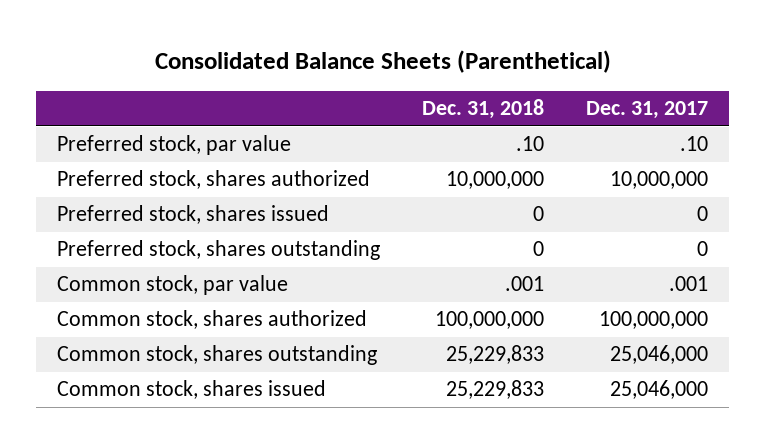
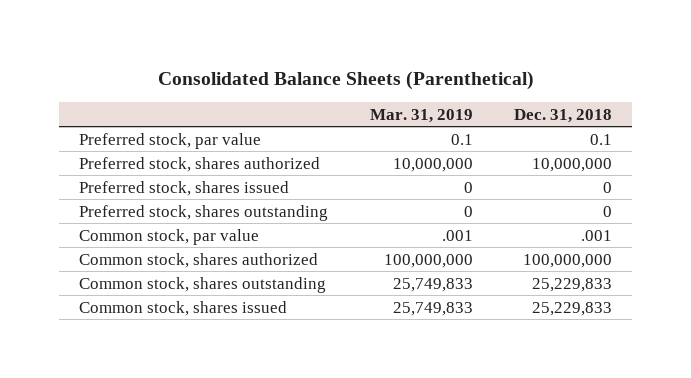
- | Dec. 31, 2018 | Dec. 31, 2017
+ | Mar. 31, 2019 | Dec. 31, 2018
- Preferred stock, par value | .10 | .10
+ Preferred stock, par value | 0.1 | 0.1

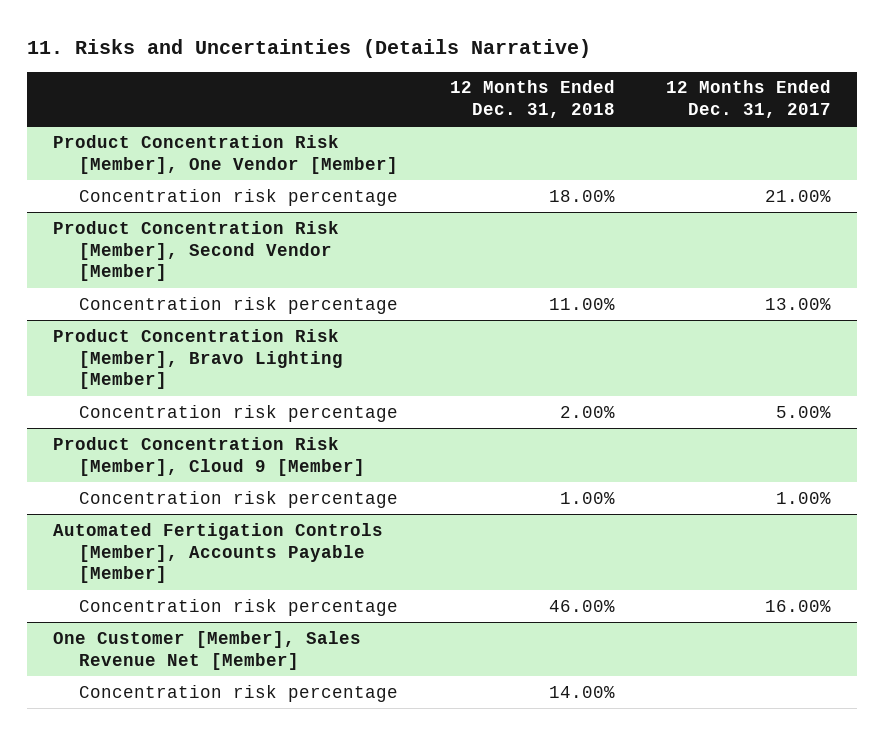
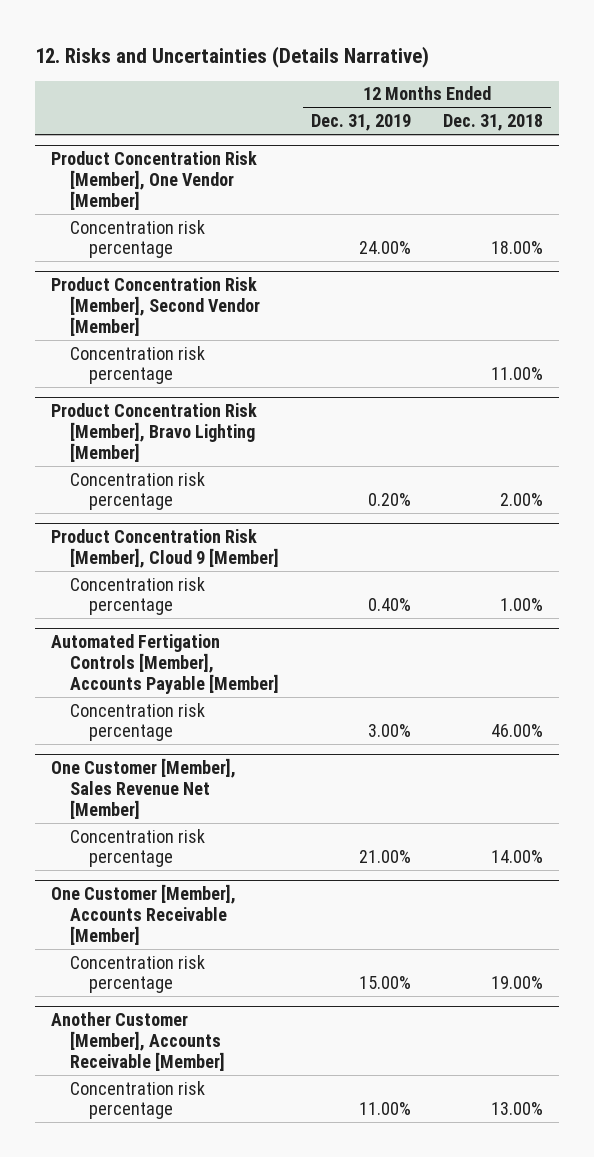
- 11. Risks and Uncertainties (Details Narrative)
+ 12. Risks and Uncertainties (Details Narrative)
- | 12 Months Ended Dec. 31, 2018 | 12 Months Ended Dec. 31, 2017
+ | 12 Months Ended Dec. 31, 2019 | 12 Months Ended Dec. 31, 2018
+ One Customer [Member], Accounts Receivable [Member]
+ Concentration risk percentage | 15.00% | 19.00%
+ Another Customer [Member], Accounts Receivable [Member]
+ Concentration risk percentage | 11.00% | 13.00%

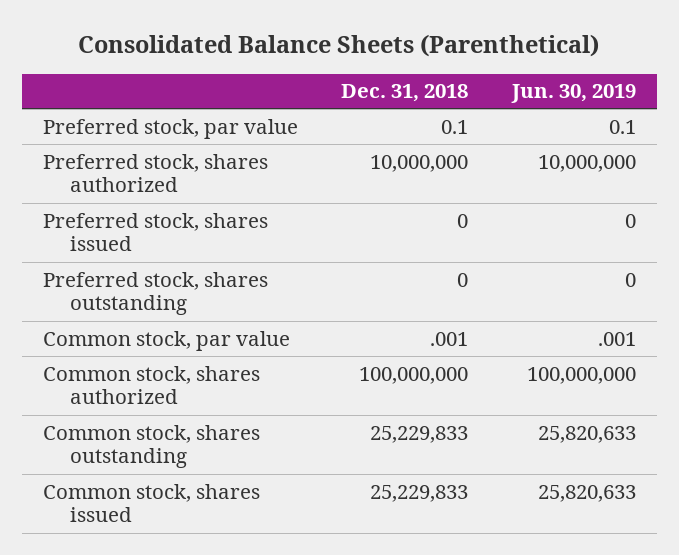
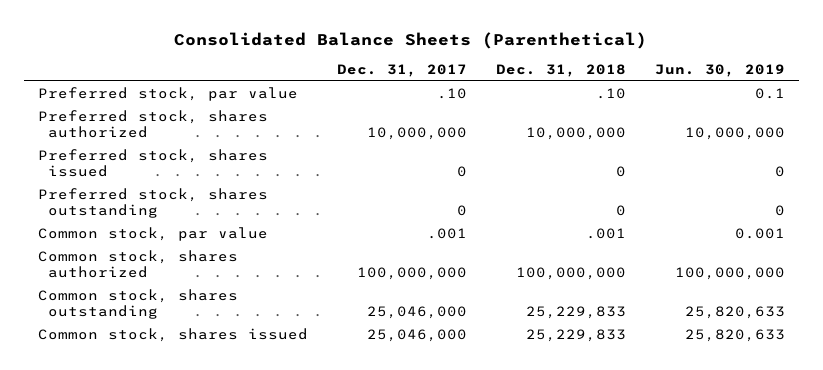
- | Dec. 31, 2018 | Jun. 30, 2019
+ | Dec. 31, 2017 | Dec. 31, 2018 | Jun. 30, 2019
- Preferred stock, par value | 0.1 | 0.1
+ Preferred stock, par value | .10 | .10 | 0.1
- Common stock, par value | .001 | .001
+ Common stock, par value | .001 | .001 | 0.001

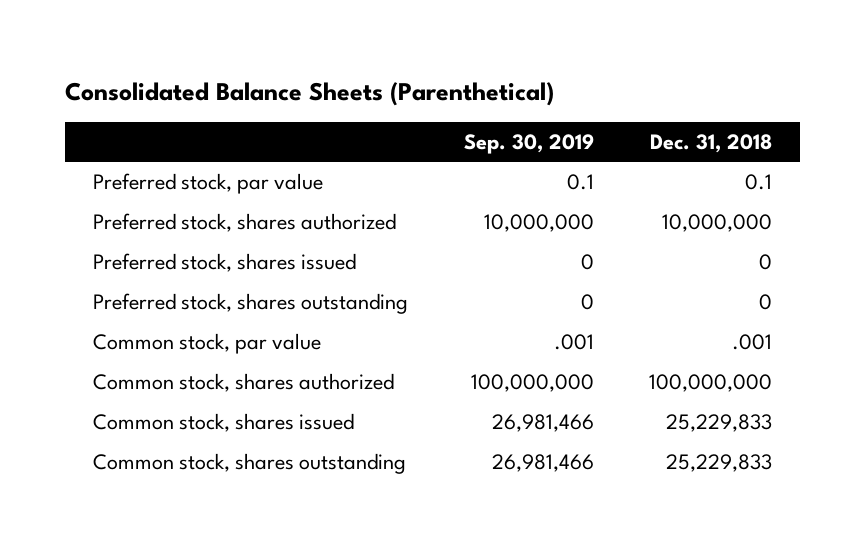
- | Dec. 31, 2017 | Dec. 31, 2018 | Jun. 30, 2019
+ | Sep. 30, 2019 | Dec. 31, 2018
- Preferred stock, par value | .10 | .10 | 0.1
+ Preferred stock, par value | 0.1 | 0.1
moved down: Common stock, shares outstanding | 26,981,466 | 25,229,833

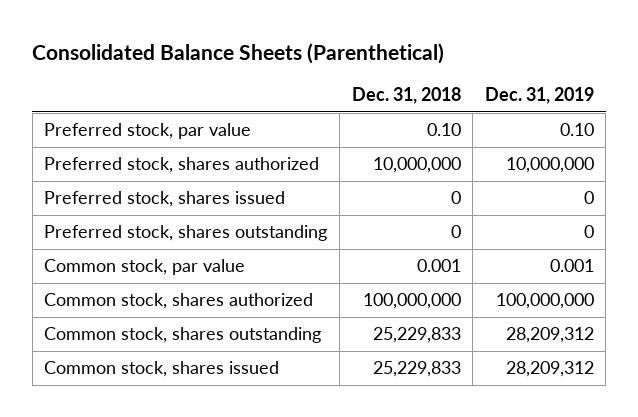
- | Sep. 30, 2019 | Dec. 31, 2018
+ | Dec. 31, 2018 | Dec. 31, 2019
- Preferred stock, par value | 0.1 | 0.1
+ Preferred stock, par value | 0.10 | 0.10
- Common stock, par value | .001 | .001
+ Common stock, par value | 0.001 | 0.001
moved down: Common stock, shares issued | 25,229,833 | 28,209,312

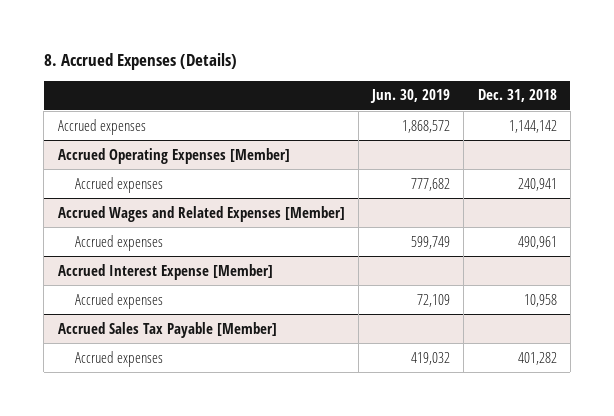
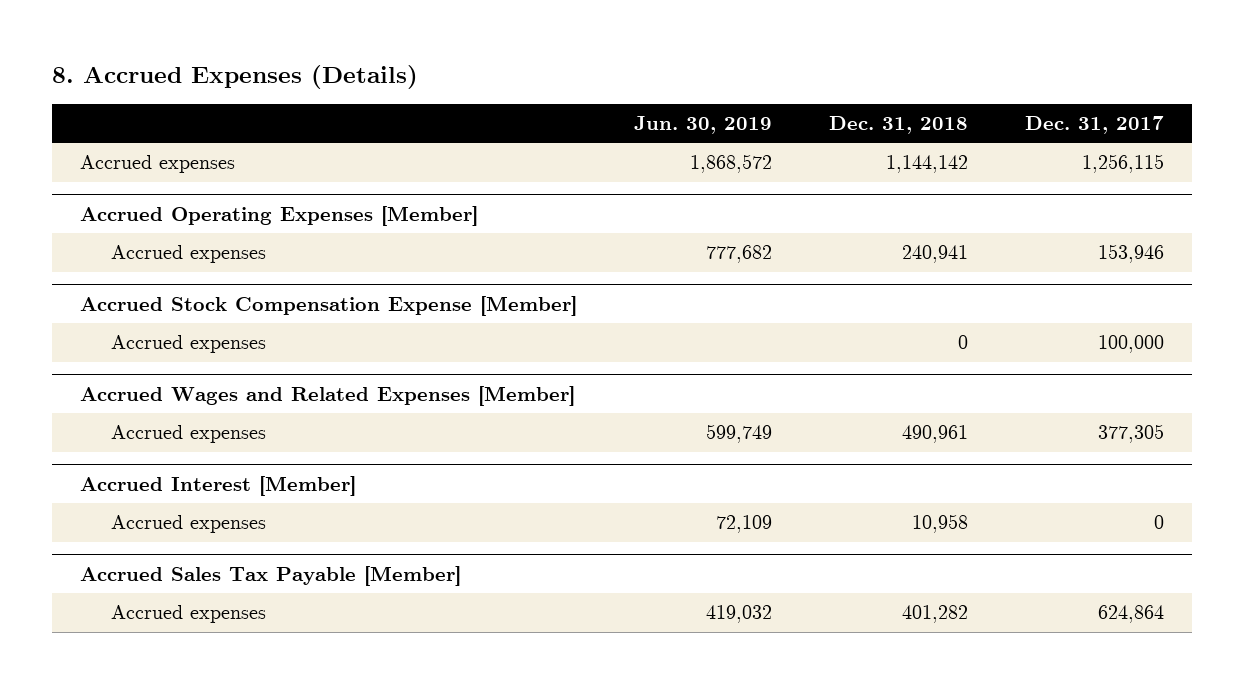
- | Jun. 30, 2019 | Dec. 31, 2018
+ | Jun. 30, 2019 | Dec. 31, 2018 | Dec. 31, 2017
+ Accrued Stock Compensation Expense [Member]
+ Accrued expenses | | 0 | 100,000
- Accrued Interest Expense [Member]
+ Accrued Interest [Member]

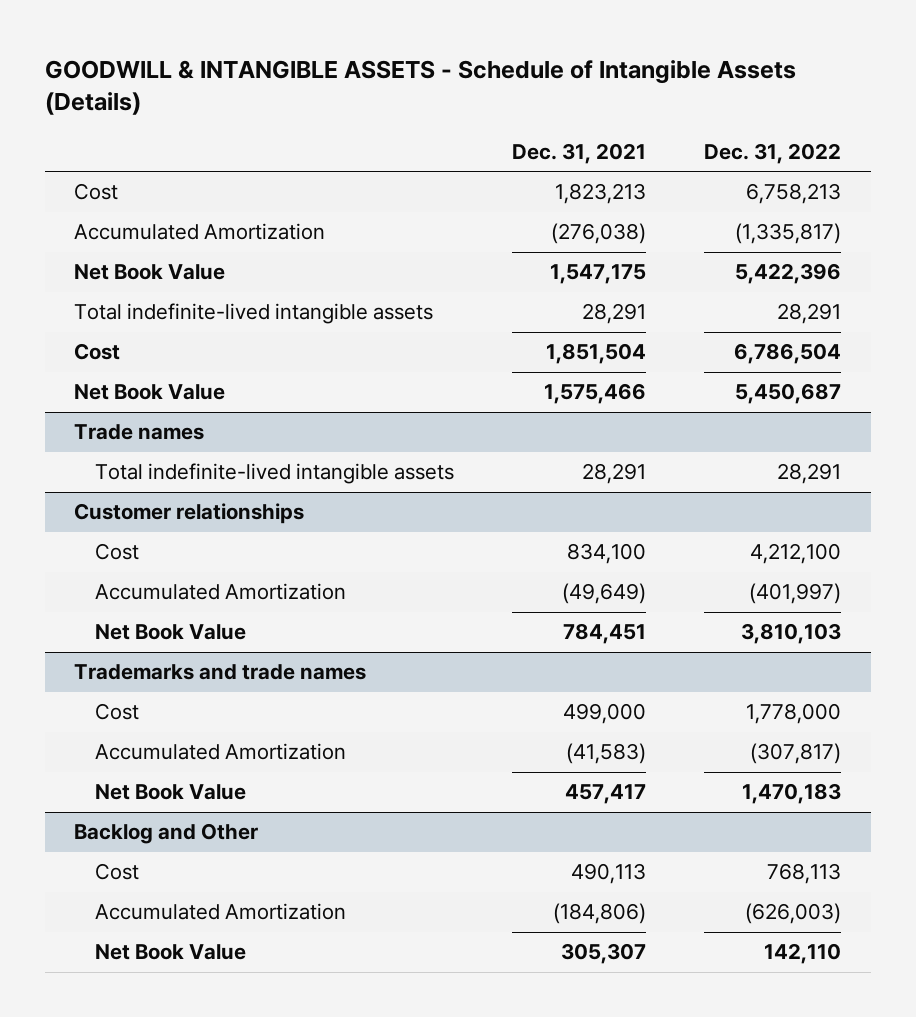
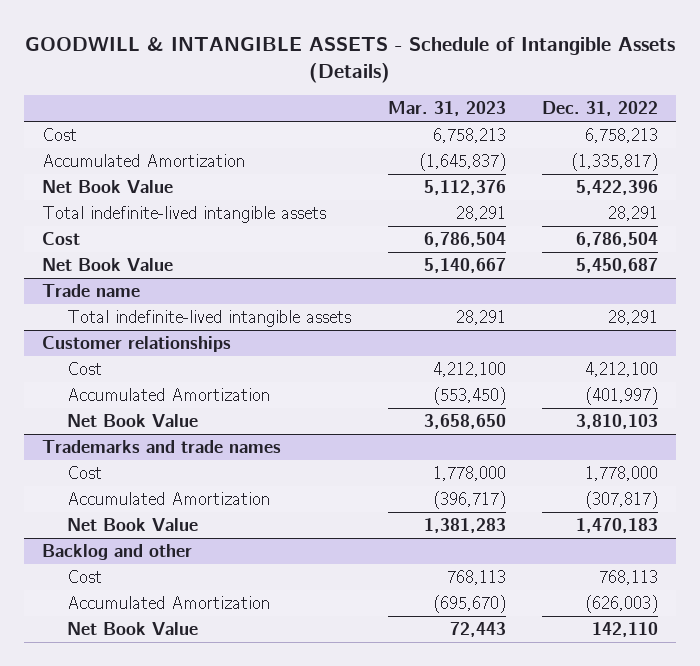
- | Dec. 31, 2021 | Dec. 31, 2022
+ | Mar. 31, 2023 | Dec. 31, 2022
- Trade names
+ Trade name
- Backlog and Other
+ Backlog and other

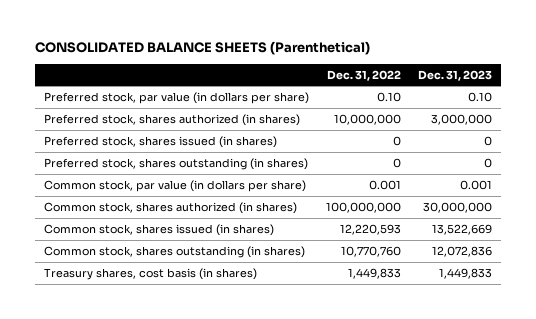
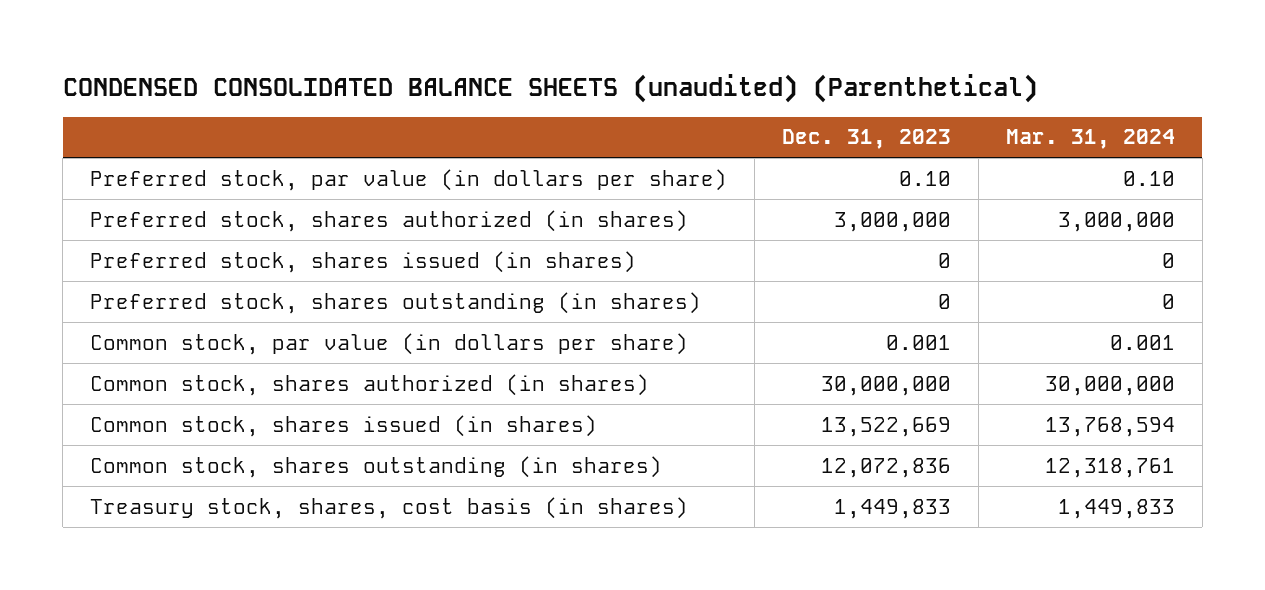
- CONSOLIDATED BALANCE SHEETS (Parenthetical)
+ CONDENSED CONSOLIDATED BALANCE SHEETS (unaudited) (Parenthetical)
- | Dec. 31, 2022 | Dec. 31, 2023
+ | Dec. 31, 2023 | Mar. 31, 2024
- Treasury shares, cost basis (in shares) | 1,449,833 | 1,449,833
+ Treasury stock, shares, cost basis (in shares) | 1,449,833 | 1,449,833

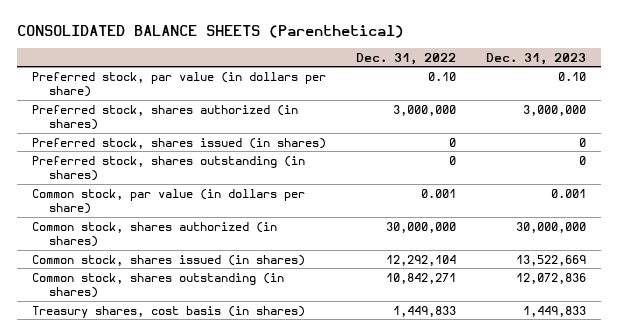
- CONDENSED CONSOLIDATED BALANCE SHEETS (unaudited) (Parenthetical)
+ CONSOLIDATED BALANCE SHEETS (Parenthetical)
- | Dec. 31, 2023 | Mar. 31, 2024
+ | Dec. 31, 2022 | Dec. 31, 2023
- Treasury stock, shares, cost basis (in shares) | 1,449,833 | 1,449,833
+ Treasury shares, cost basis (in shares) | 1,449,833 | 1,449,833

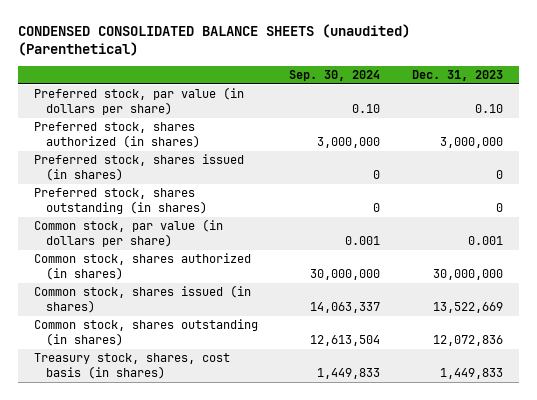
- CONSOLIDATED BALANCE SHEETS (Parenthetical)
+ CONDENSED CONSOLIDATED BALANCE SHEETS (unaudited) (Parenthetical)
- | Dec. 31, 2022 | Dec. 31, 2023
+ | Sep. 30, 2024 | Dec. 31, 2023
- Treasury shares, cost basis (in shares) | 1,449,833 | 1,449,833
+ Treasury stock, shares, cost basis (in shares) | 1,449,833 | 1,449,833

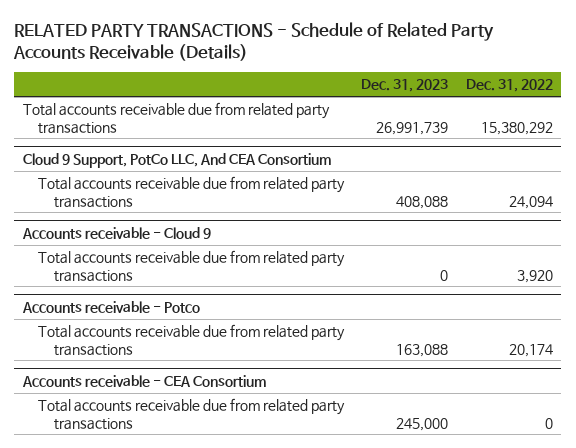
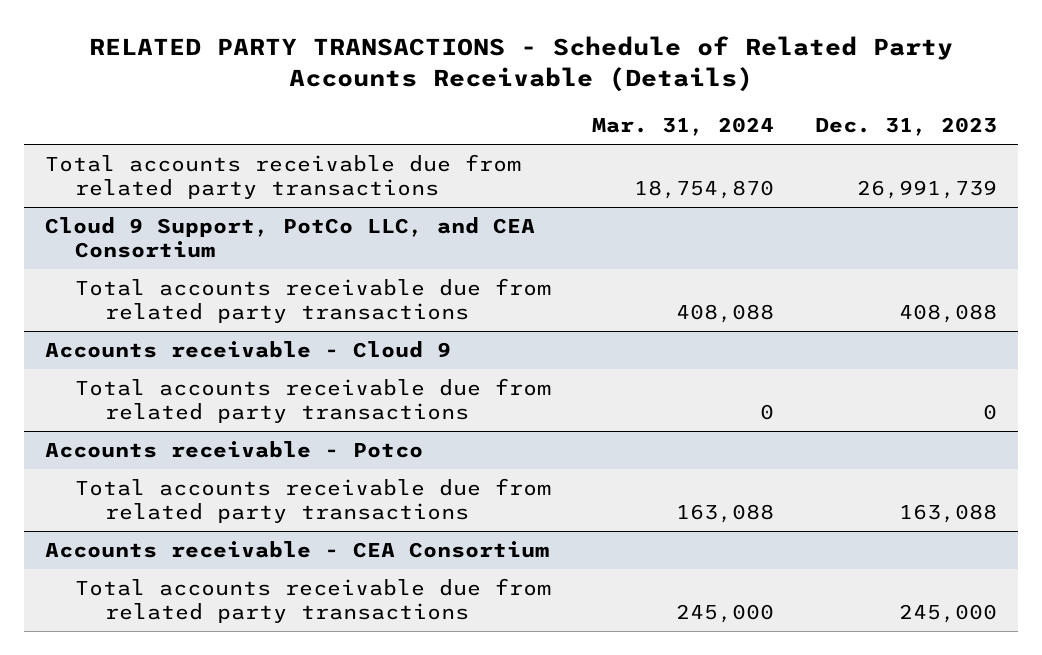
- | Dec. 31, 2023 | Dec. 31, 2022
+ | Mar. 31, 2024 | Dec. 31, 2023
- Cloud 9 Support, PotCo LLC, And CEA Consortium
+ Cloud 9 Support, PotCo LLC, and CEA Consortium

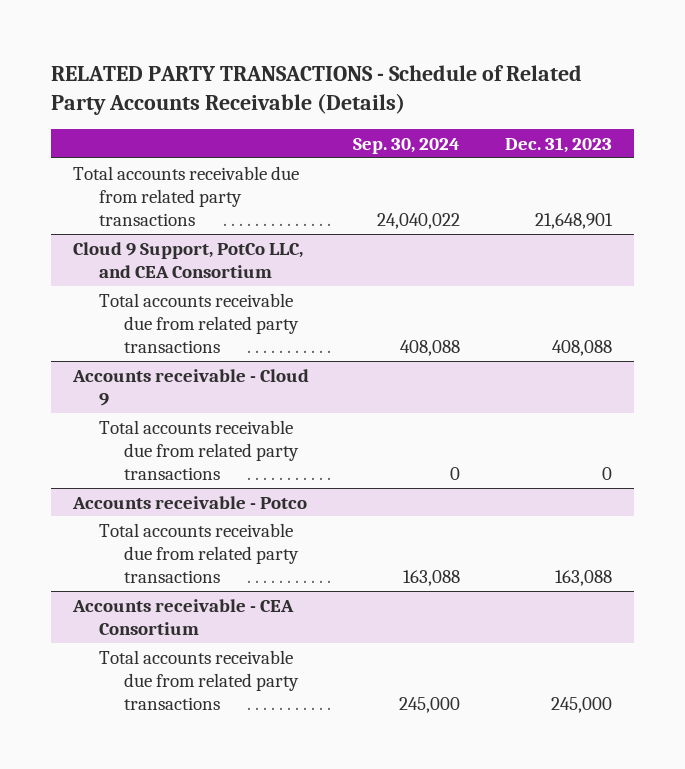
- | Mar. 31, 2024 | Dec. 31, 2023
+ | Sep. 30, 2024 | Dec. 31, 2023
- Total accounts receivable due from related party transactions | 18,754,870 | 26,991,739
+ Total accounts receivable due from related party transactions | 24,040,022 | 21,648,901

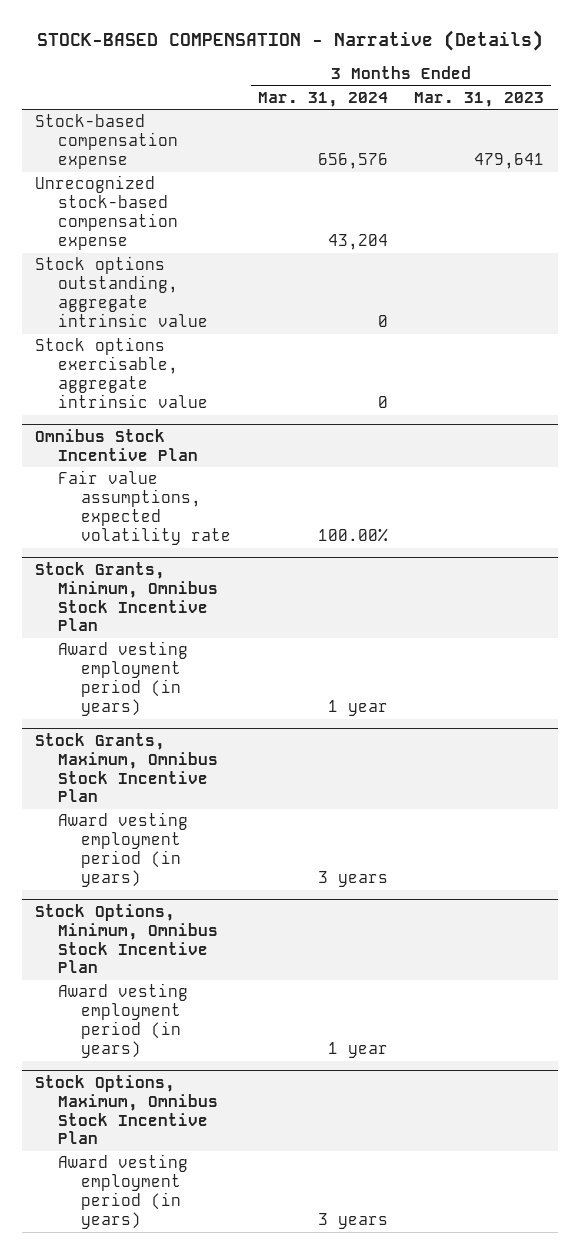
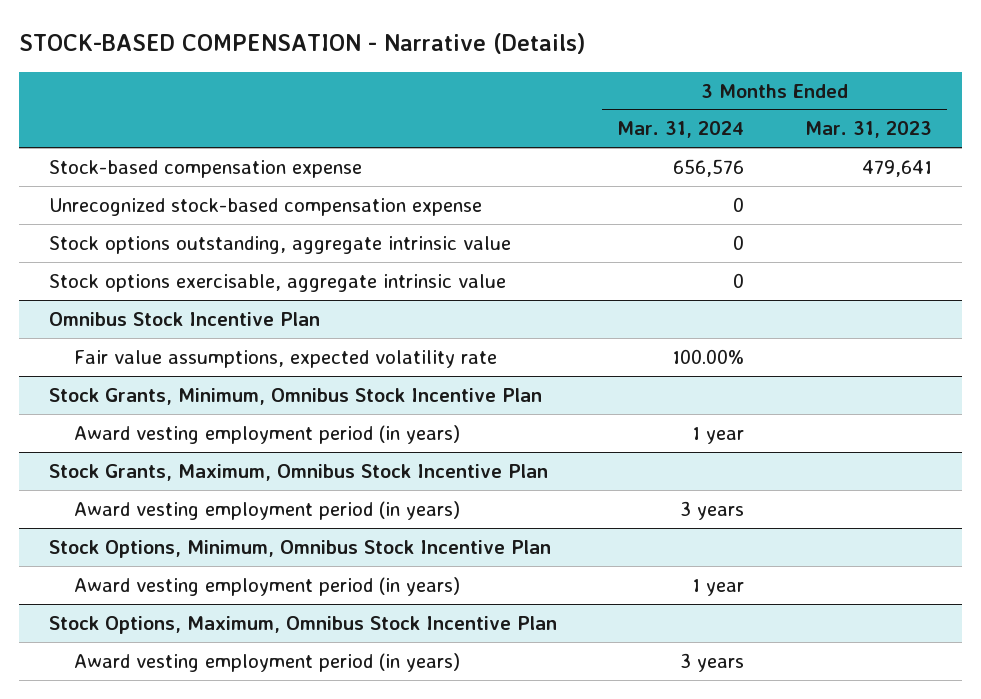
- Unrecognized stock-based compensation expense | 43,204 |
+ Unrecognized stock-based compensation expense | 0 |

